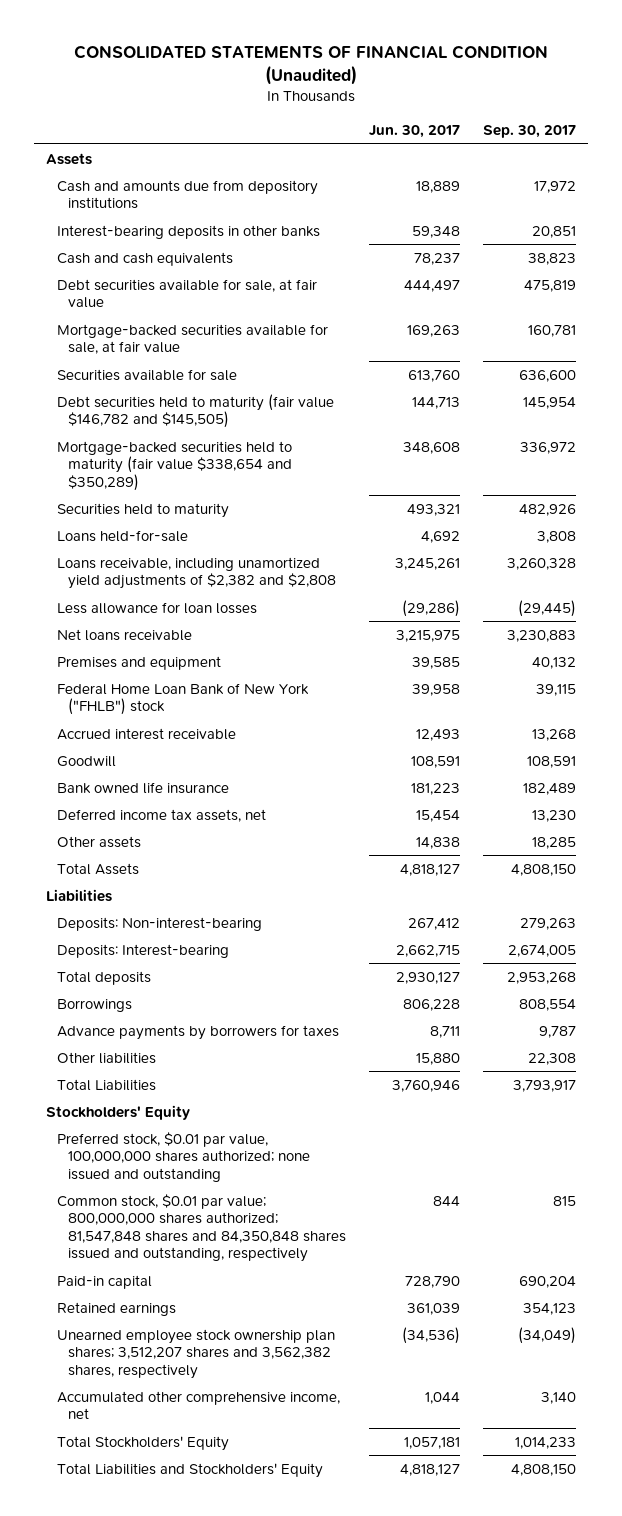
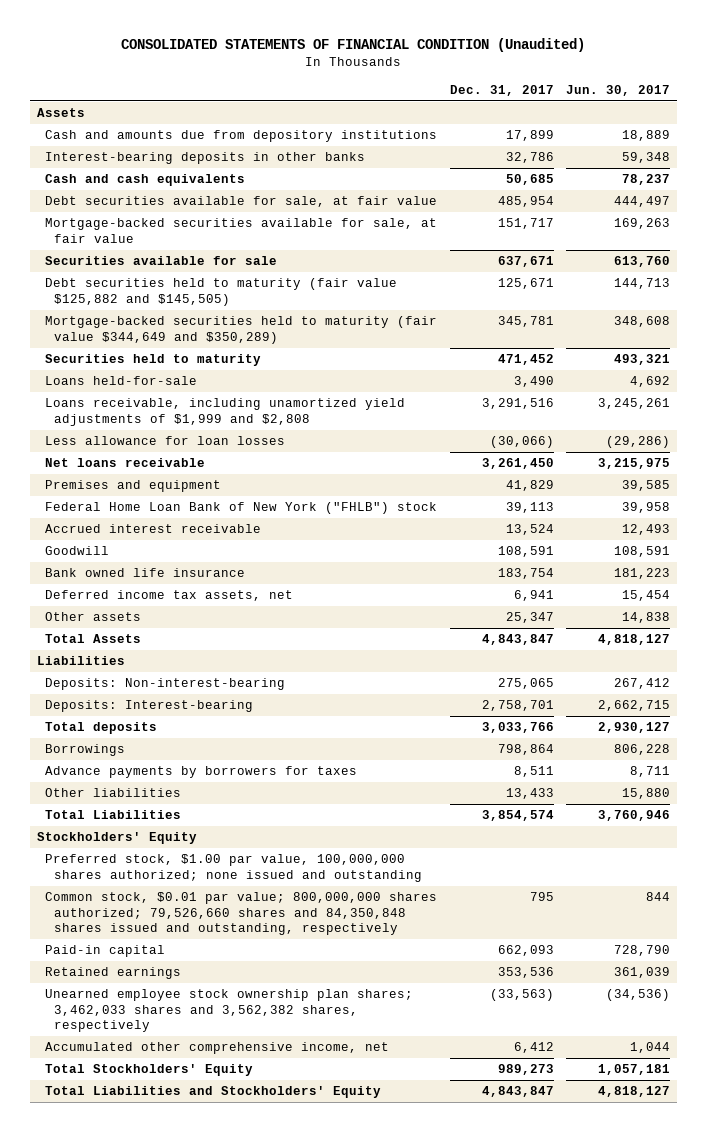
- | Jun. 30, 2017 | Sep. 30, 2017
+ | Dec. 31, 2017 | Jun. 30, 2017
- Debt securities held to maturity (fair value $146,782 and $145,505) | 144,713 | 145,954
- Mortgage-backed securities held to maturity (fair value $338,654 and $350,289) | 348,608 | 336,972
+ Debt securities held to maturity (fair value $125,882 and $145,505) | 125,671 | 144,713
+ Mortgage-backed securities held to maturity (fair value $344,649 and $350,289) | 345,781 | 348,608
- Loans receivable, including unamortized yield adjustments of $2,382 and $2,808 | 3,245,261 | 3,260,328
+ Loans receivable, including unamortized yield adjustments of $1,999 and $2,808 | 3,291,516 | 3,245,261
- Preferred stock, $0.01 par value, 100,000,000 shares authorized; none issued and outstanding
- Common stock, $0.01 par value; 800,000,000 shares authorized; 81,547,848 shares and 84,350,848 shares issued and outstanding, respectively | 844 | 815
+ Preferred stock, $1.00 par value, 100,000,000 shares authorized; none issued and outstanding
+ Common stock, $0.01 par value; 800,000,000 shares authorized; 79,526,660 shares and 84,350,848 shares issued and outstanding, respectively | 795 | 844
- Unearned employee stock ownership plan shares; 3,512,207 shares and 3,562,382 shares, respectively | (34,536) | (34,049)
+ Unearned employee stock ownership plan shares; 3,462,033 shares and 3,562,382 shares, respectively | (33,563) | (34,536)

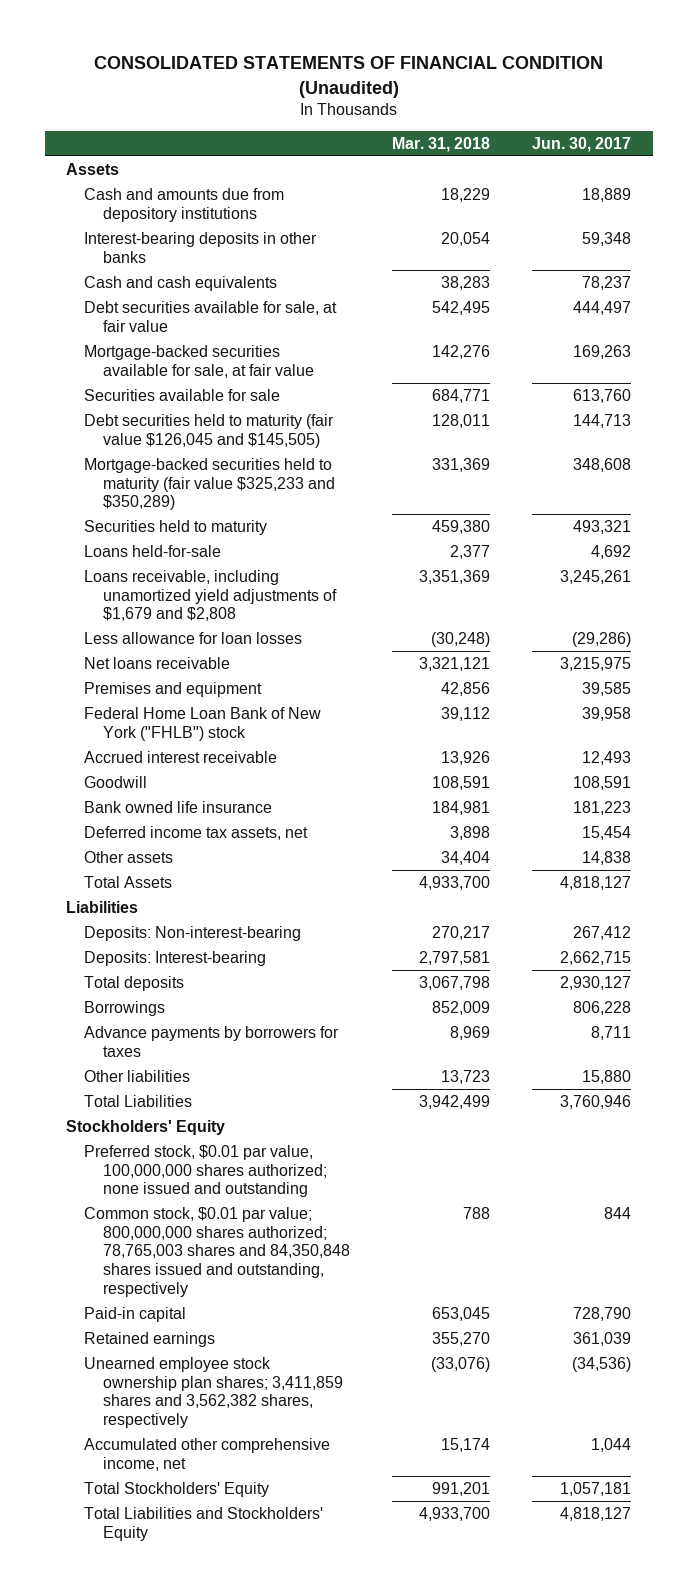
- | Dec. 31, 2017 | Jun. 30, 2017
+ | Mar. 31, 2018 | Jun. 30, 2017
- Debt securities held to maturity (fair value $125,882 and $145,505) | 125,671 | 144,713
- Mortgage-backed securities held to maturity (fair value $344,649 and $350,289) | 345,781 | 348,608
+ Debt securities held to maturity (fair value $126,045 and $145,505) | 128,011 | 144,713
+ Mortgage-backed securities held to maturity (fair value $325,233 and $350,289) | 331,369 | 348,608
- Loans receivable, including unamortized yield adjustments of $1,999 and $2,808 | 3,291,516 | 3,245,261
+ Loans receivable, including unamortized yield adjustments of $1,679 and $2,808 | 3,351,369 | 3,245,261
- Preferred stock, $1.00 par value, 100,000,000 shares authorized; none issued and outstanding
- Common stock, $0.01 par value; 800,000,000 shares authorized; 79,526,660 shares and 84,350,848 shares issued and outstanding, respectively | 795 | 844
+ Preferred stock, $0.01 par value, 100,000,000 shares authorized; none issued and outstanding
+ Common stock, $0.01 par value; 800,000,000 shares authorized; 78,765,003 shares and 84,350,848 shares issued and outstanding, respectively | 788 | 844
- Unearned employee stock ownership plan shares; 3,462,033 shares and 3,562,382 shares, respectively | (33,563) | (34,536)
+ Unearned employee stock ownership plan shares; 3,411,859 shares and 3,562,382 shares, respectively | (33,076) | (34,536)

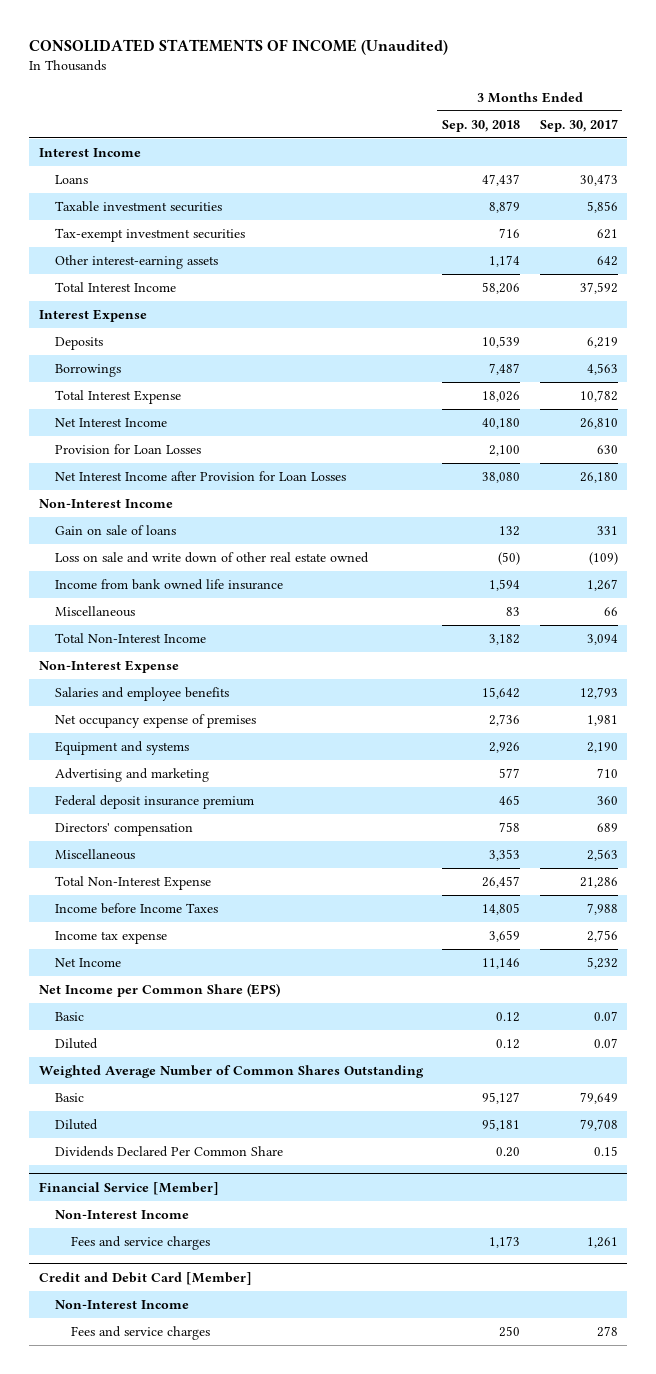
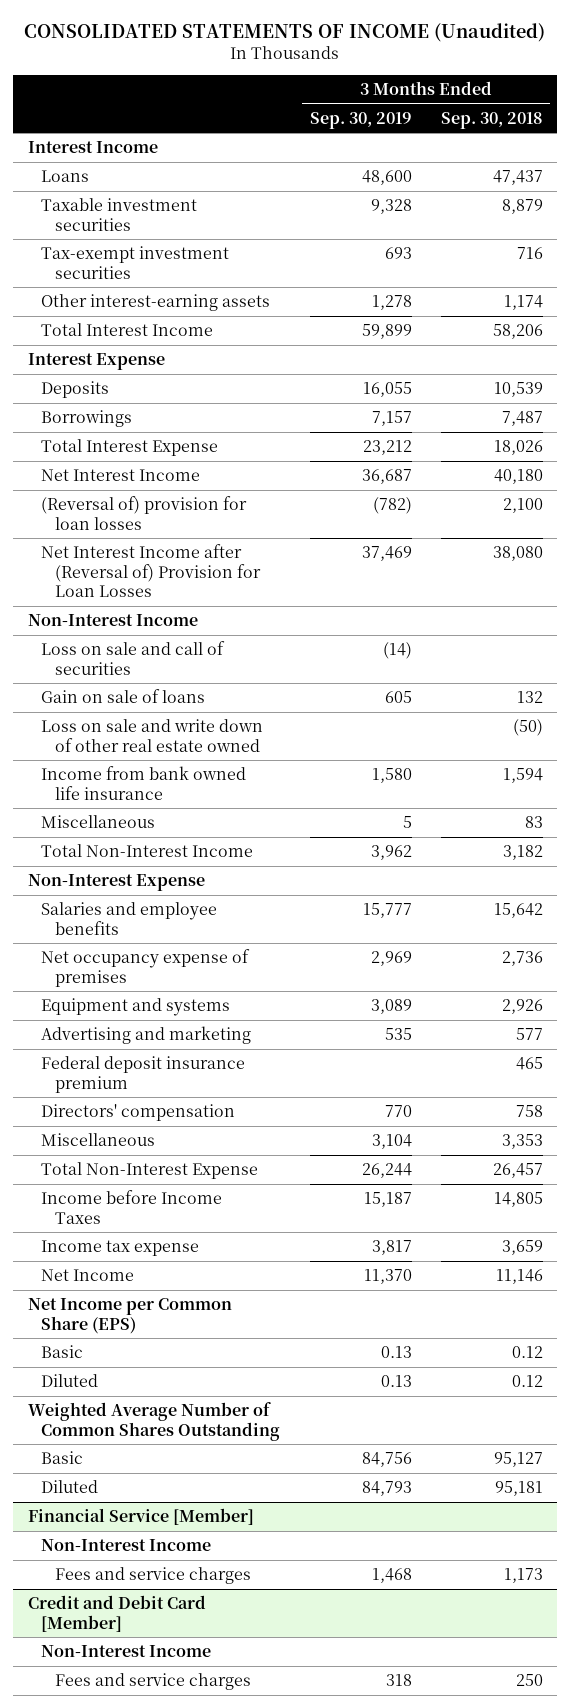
- | 3 Months Ended Sep. 30, 2018 | 3 Months Ended Sep. 30, 2017
+ | 3 Months Ended Sep. 30, 2019 | 3 Months Ended Sep. 30, 2018
- Provision for Loan Losses | 2,100 | 630
- Net Interest Income after Provision for Loan Losses | 38,080 | 26,180
+ (Reversal of) provision for loan losses | (782) | 2,100
+ Net Interest Income after (Reversal of) Provision for Loan Losses | 37,469 | 38,080
+ Loss on sale and call of securities | (14) |
- Dividends Declared Per Common Share | 0.20 | 0.15

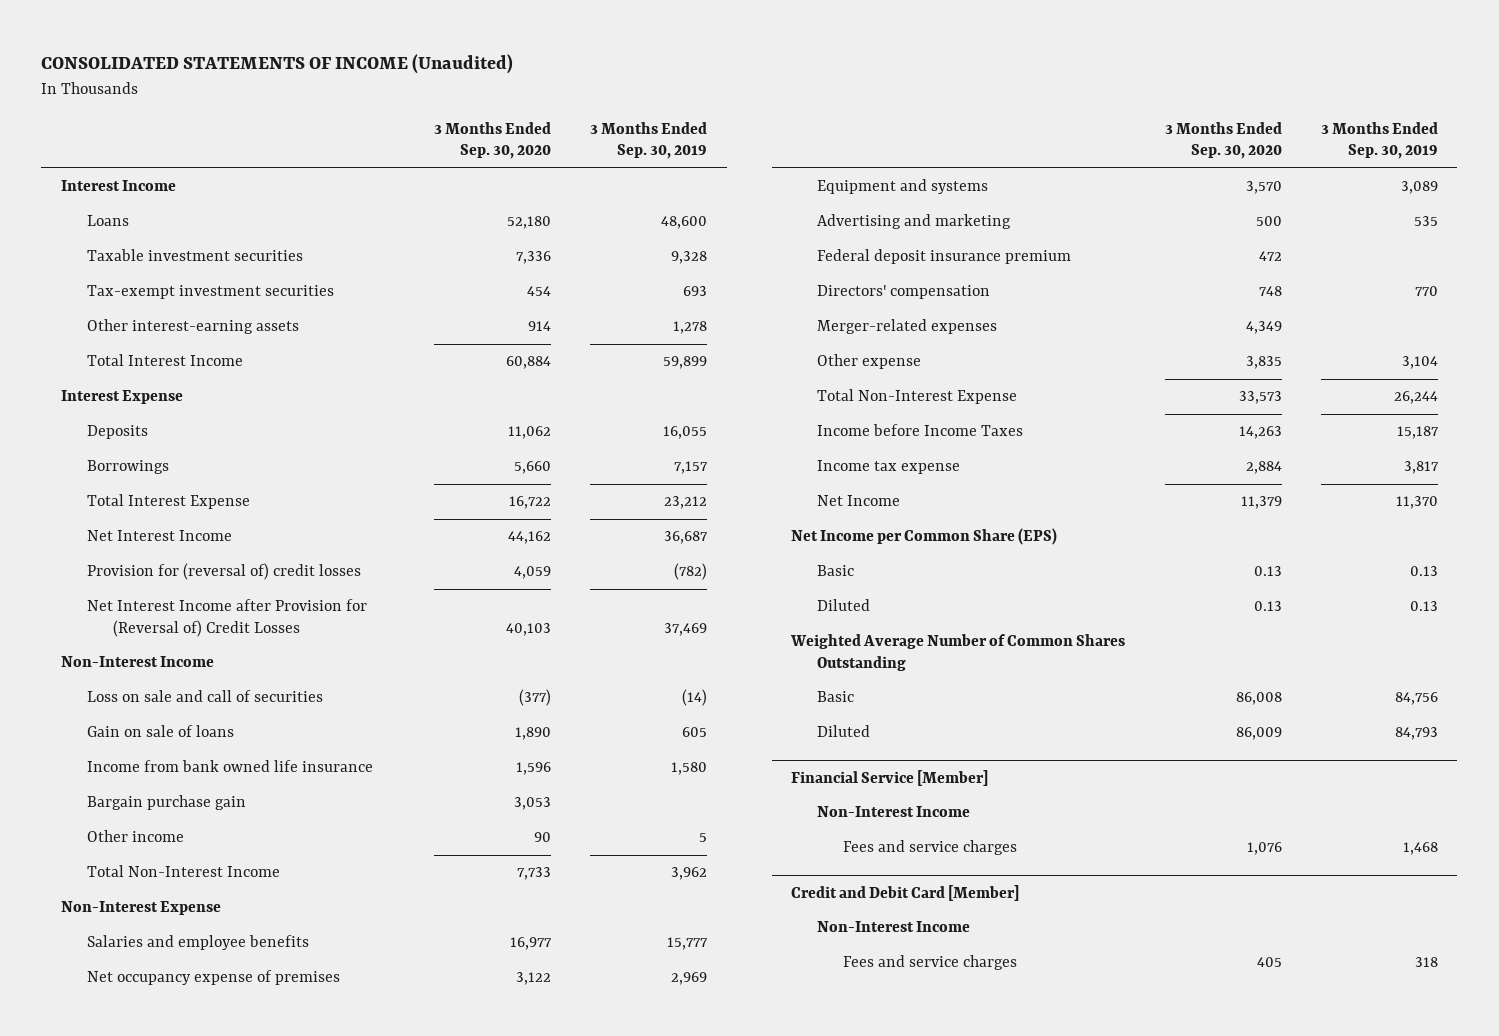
- | 3 Months Ended Sep. 30, 2019 | 3 Months Ended Sep. 30, 2018
+ | 3 Months Ended Sep. 30, 2020 | 3 Months Ended Sep. 30, 2019
- (Reversal of) provision for loan losses | (782) | 2,100
- Net Interest Income after (Reversal of) Provision for Loan Losses | 37,469 | 38,080
+ Provision for (reversal of) credit losses | 4,059 | (782)
+ Net Interest Income after Provision for (Reversal of) Credit Losses | 40,103 | 37,469
- Loss on sale and write down of other real estate owned | | (50)
- Miscellaneous | 5 | 83
+ Bargain purchase gain | 3,053 |
+ Other income | 90 | 5
- Miscellaneous | 3,104 | 3,353
+ Merger-related expenses | 4,349 |
+ Other expense | 3,835 | 3,104

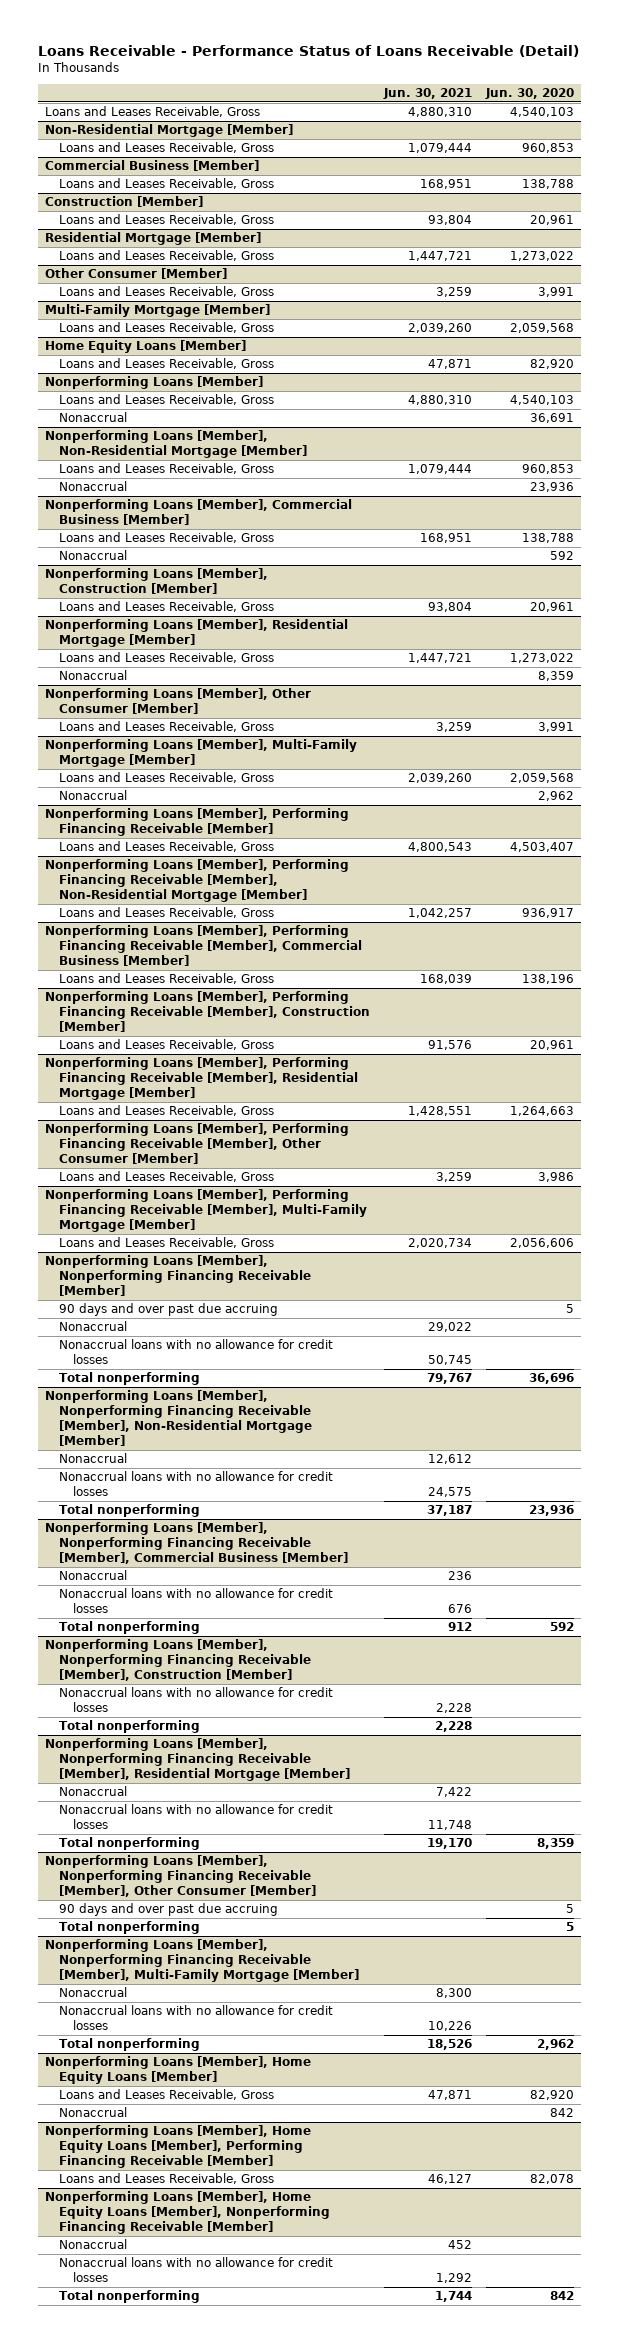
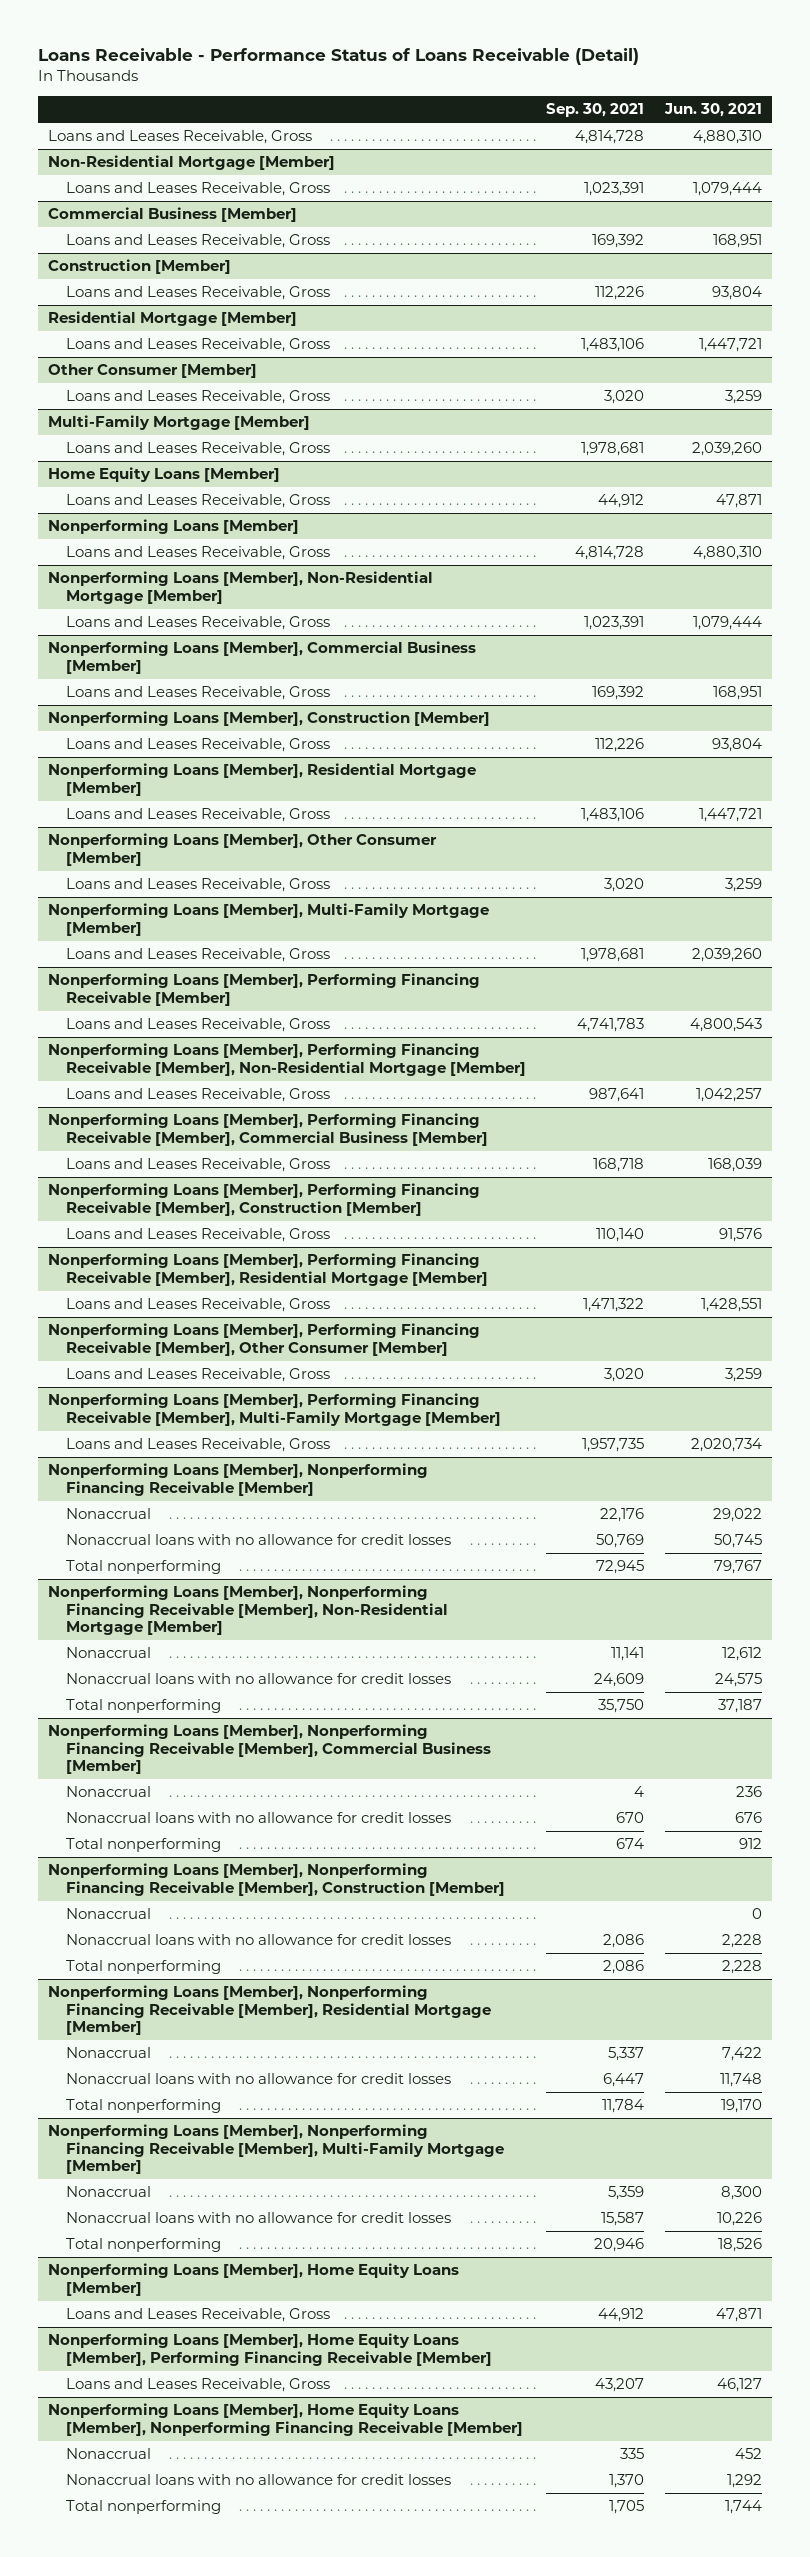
- | Jun. 30, 2021 | Jun. 30, 2020
+ | Sep. 30, 2021 | Jun. 30, 2021
@ Nonperforming Loans [Member]
- Nonaccrual | | 36,691
@ Nonperforming Loans [Member], Non-Residential Mortgage [Member]
- Nonaccrual | | 23,936
@ Nonperforming Loans [Member], Commercial Business [Member]
- Nonaccrual | | 592
@ Nonperforming Loans [Member], Residential Mortgage [Member]
- Nonaccrual | | 8,359
@ Nonperforming Loans [Member], Multi-Family Mortgage [Member]
- Nonaccrual | | 2,962
@ Nonperforming Loans [Member], Nonperforming Financing Receivable [Member]
- 90 days and over past due accruing | | 5
@ Nonperforming Loans [Member], Nonperforming Financing Receivable [Member], Construction [Member]
+ Nonaccrual | | 0
- Nonperforming Loans [Member], Nonperforming Financing Receivable [Member], Other Consumer [Member]
- 90 days and over past due accruing | | 5
- Total nonperforming | | 5
@ Nonperforming Loans [Member], Home Equity Loans [Member]
- Nonaccrual | | 842

